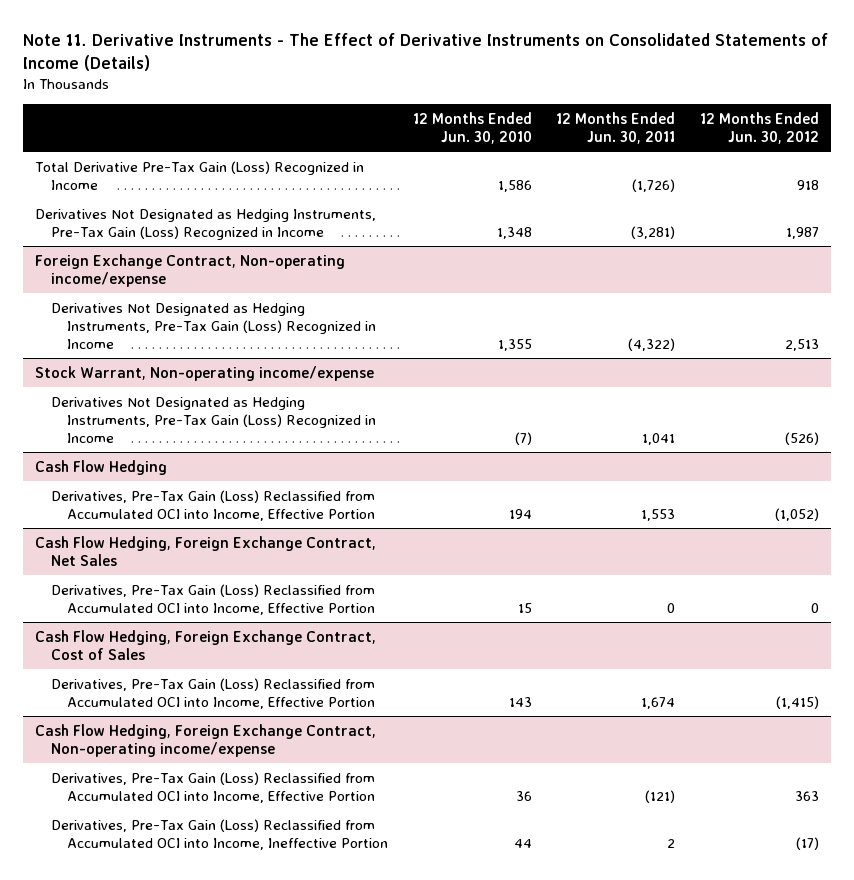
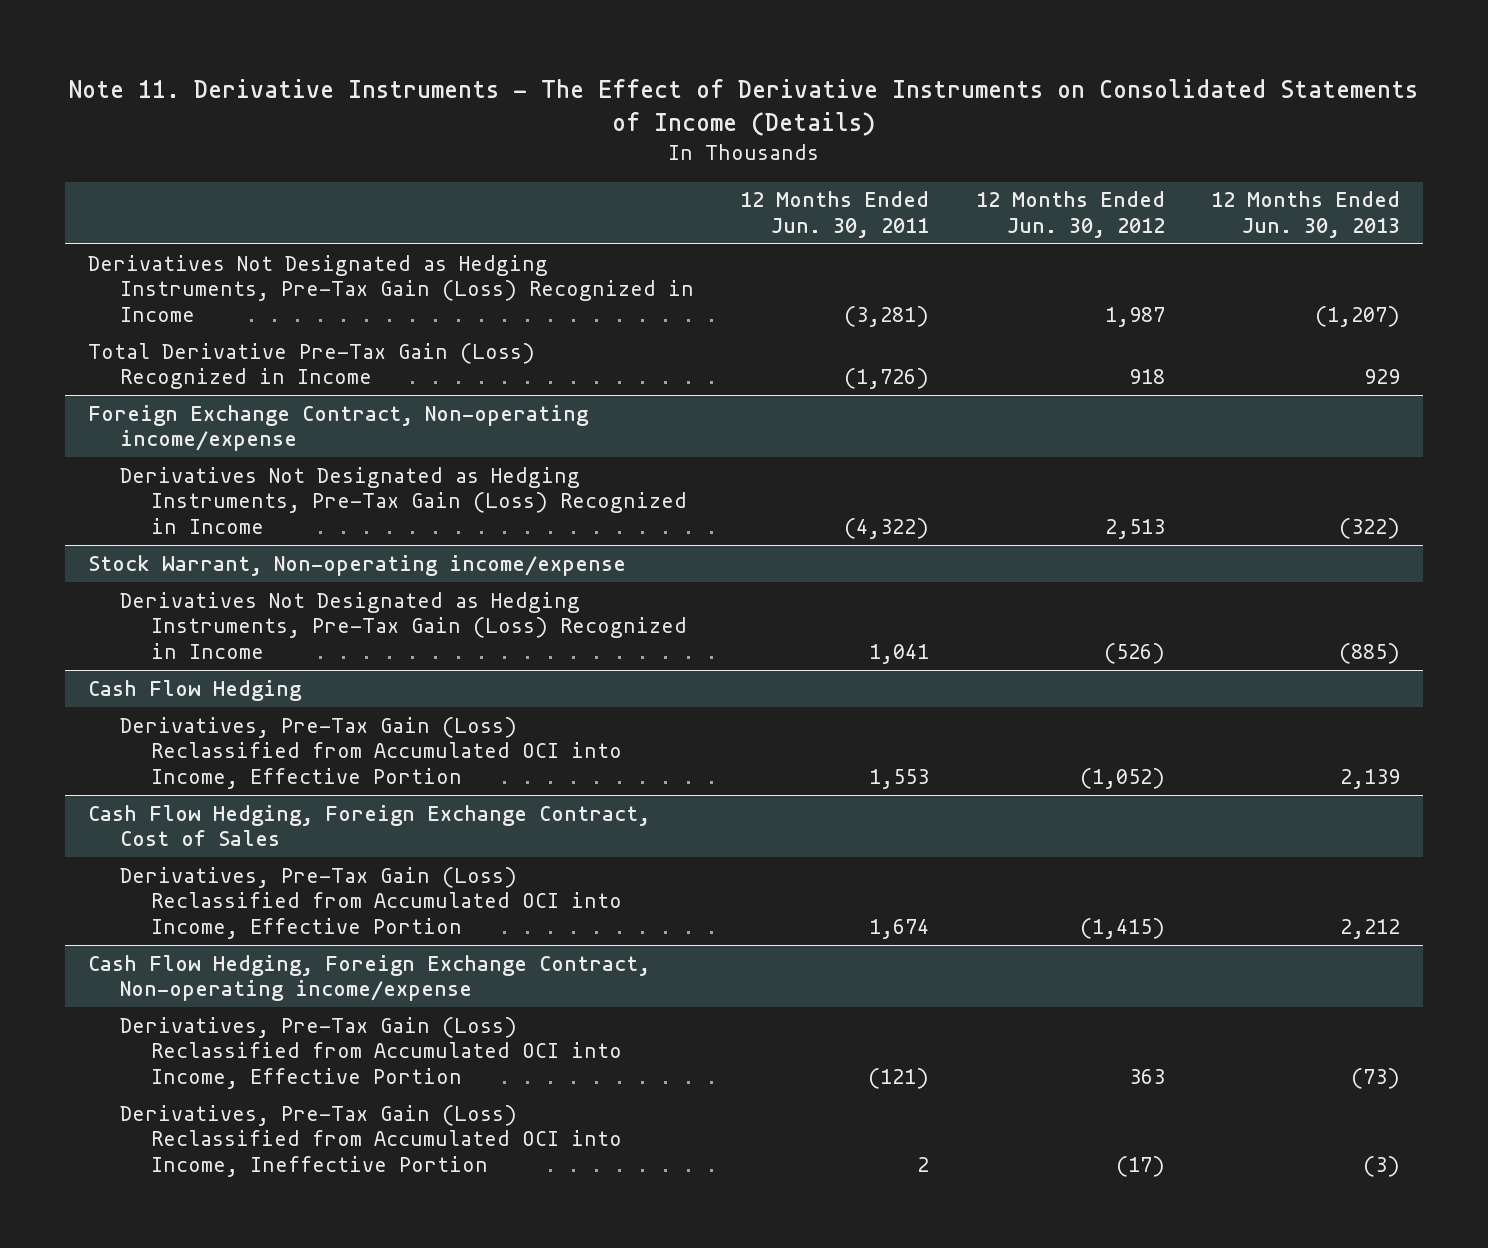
- | 12 Months Ended Jun. 30, 2010 | 12 Months Ended Jun. 30, 2011 | 12 Months Ended Jun. 30, 2012
+ | 12 Months Ended Jun. 30, 2011 | 12 Months Ended Jun. 30, 2012 | 12 Months Ended Jun. 30, 2013
moved down: Total Derivative Pre-Tax Gain (Loss) Recognized in Income | (1,726) | 918 | 929
- Cash Flow Hedging, Foreign Exchange Contract, Net Sales
- Derivatives, Pre-Tax Gain (Loss) Reclassified from Accumulated OCI into Income, Effective Portion | 15 | 0 | 0

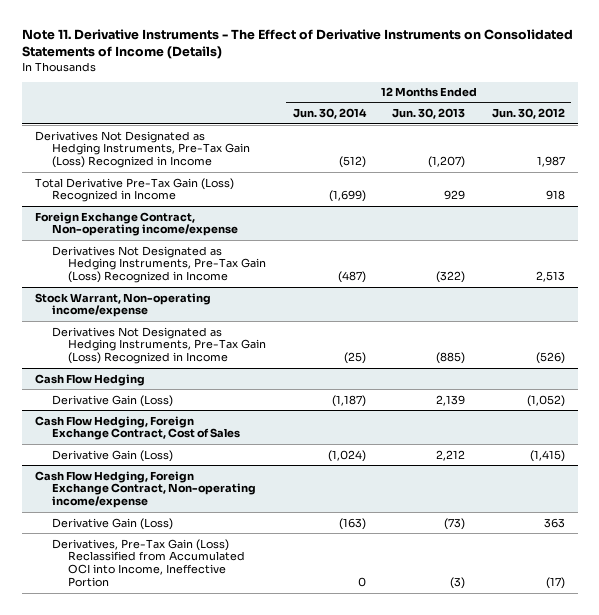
- | 12 Months Ended Jun. 30, 2011 | 12 Months Ended Jun. 30, 2012 | 12 Months Ended Jun. 30, 2013
+ | 12 Months Ended Jun. 30, 2014 | 12 Months Ended Jun. 30, 2013 | 12 Months Ended Jun. 30, 2012
@ Cash Flow Hedging
- Derivatives, Pre-Tax Gain (Loss) Reclassified from Accumulated OCI into Income, Effective Portion | 1,553 | (1,052) | 2,139
+ Derivative Gain (Loss) | (1,187) | 2,139 | (1,052)
@ Cash Flow Hedging, Foreign Exchange Contract, Cost of Sales
- Derivatives, Pre-Tax Gain (Loss) Reclassified from Accumulated OCI into Income, Effective Portion | 1,674 | (1,415) | 2,212
+ Derivative Gain (Loss) | (1,024) | 2,212 | (1,415)
@ Cash Flow Hedging, Foreign Exchange Contract, Non-operating income/expense
- Derivatives, Pre-Tax Gain (Loss) Reclassified from Accumulated OCI into Income, Effective Portion | (121) | 363 | (73)
+ Derivative Gain (Loss) | (163) | (73) | 363

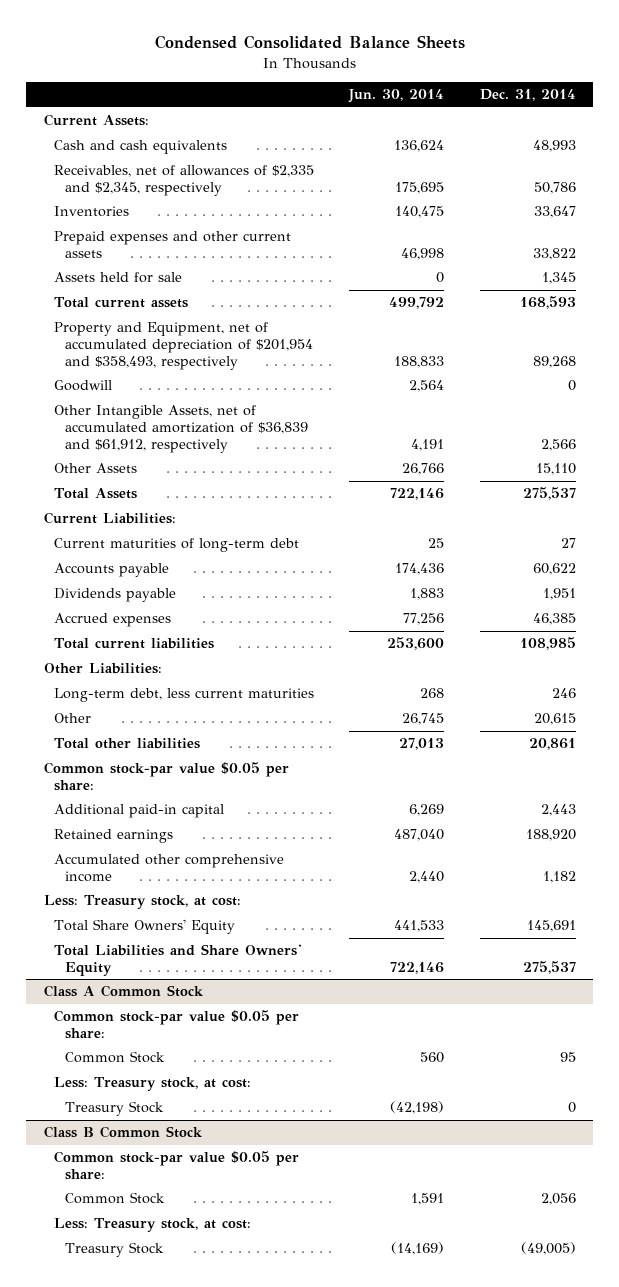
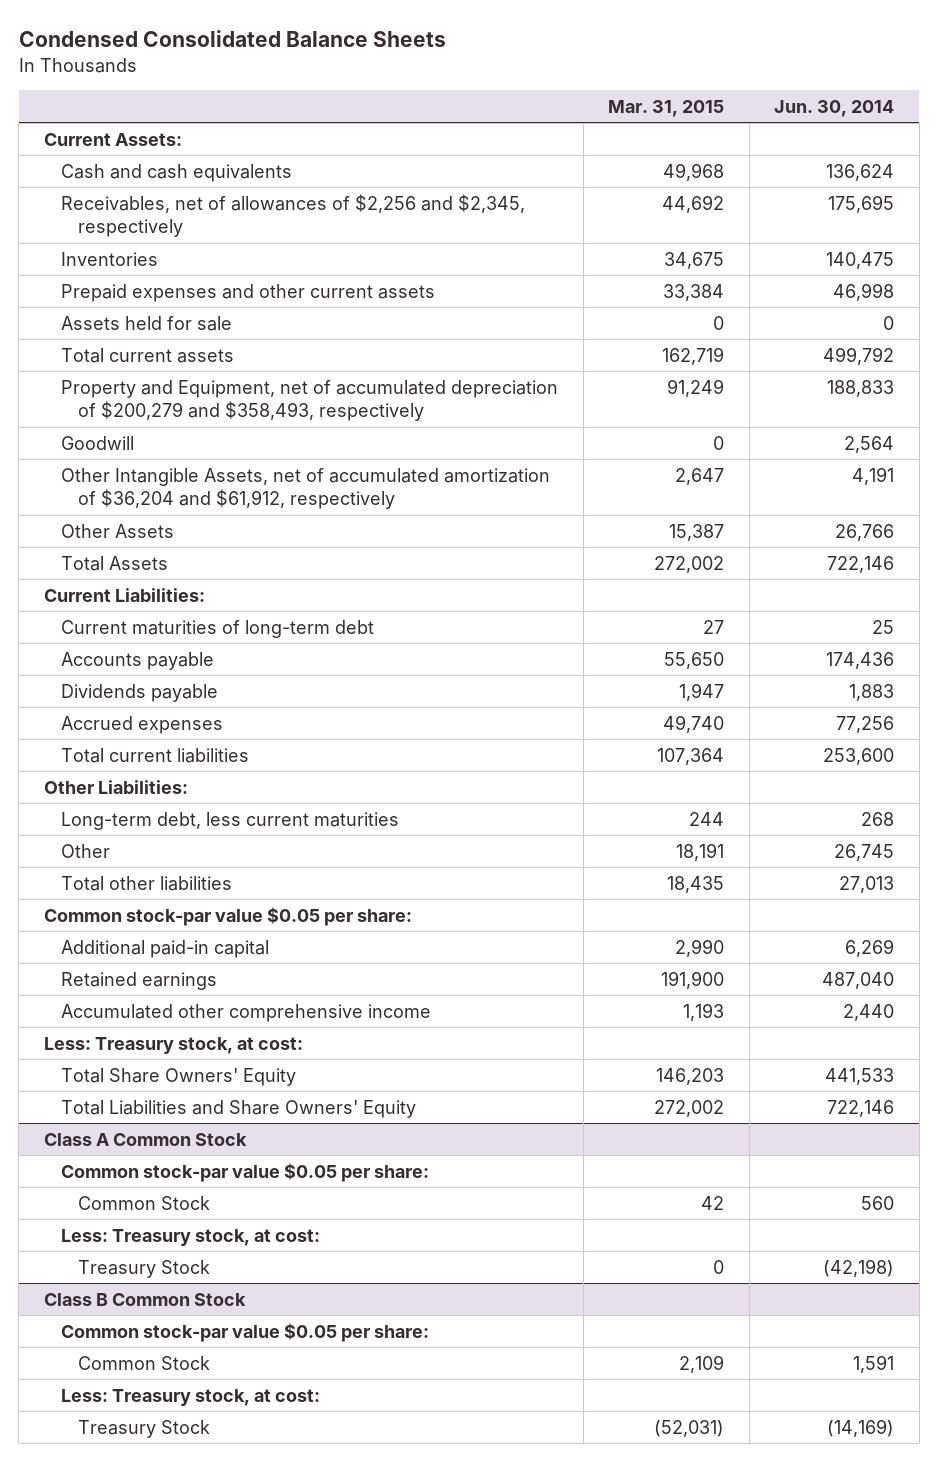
- | Jun. 30, 2014 | Dec. 31, 2014
+ | Mar. 31, 2015 | Jun. 30, 2014
- Receivables, net of allowances of $2,335 and $2,345, respectively | 175,695 | 50,786
+ Receivables, net of allowances of $2,256 and $2,345, respectively | 44,692 | 175,695
- Property and Equipment, net of accumulated depreciation of $201,954 and $358,493, respectively | 188,833 | 89,268
+ Property and Equipment, net of accumulated depreciation of $200,279 and $358,493, respectively | 91,249 | 188,833
- Other Intangible Assets, net of accumulated amortization of $36,839 and $61,912, respectively | 4,191 | 2,566
+ Other Intangible Assets, net of accumulated amortization of $36,204 and $61,912, respectively | 2,647 | 4,191

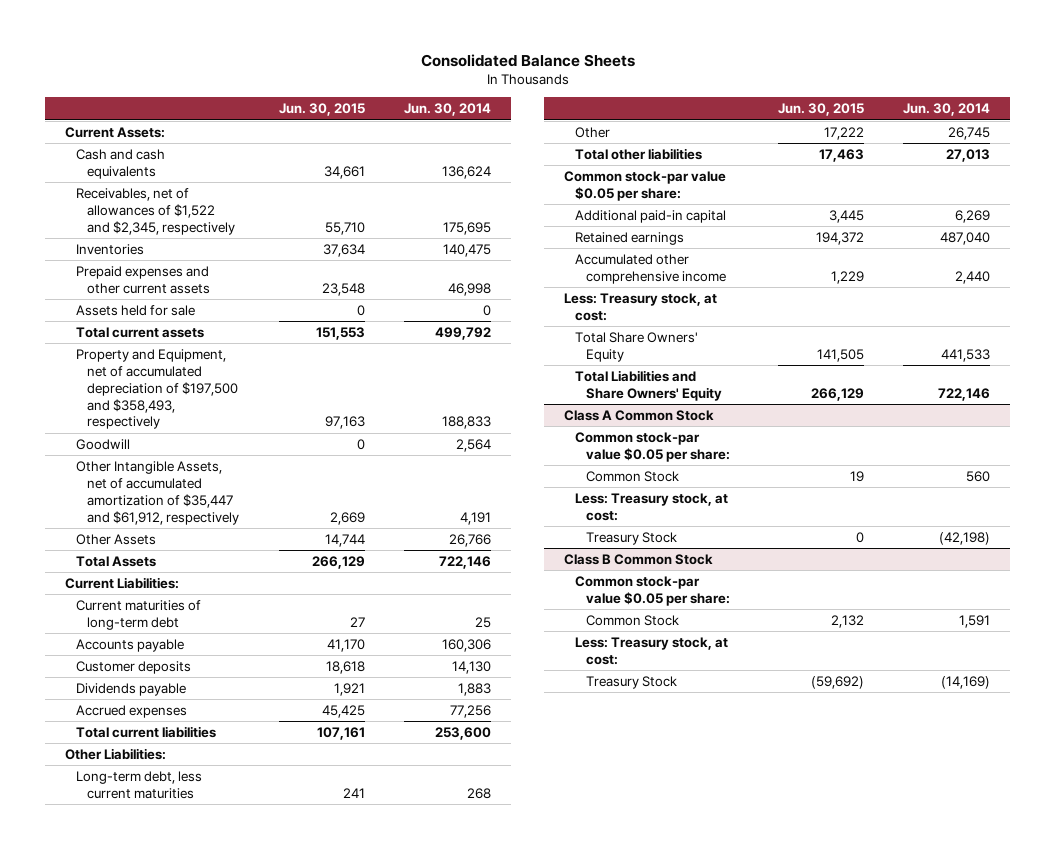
- Condensed Consolidated Balance Sheets
+ Consolidated Balance Sheets
- | Mar. 31, 2015 | Jun. 30, 2014
+ | Jun. 30, 2015 | Jun. 30, 2014
- Receivables, net of allowances of $2,256 and $2,345, respectively | 44,692 | 175,695
+ Receivables, net of allowances of $1,522 and $2,345, respectively | 55,710 | 175,695
- Property and Equipment, net of accumulated depreciation of $200,279 and $358,493, respectively | 91,249 | 188,833
+ Property and Equipment, net of accumulated depreciation of $197,500 and $358,493, respectively | 97,163 | 188,833
- Other Intangible Assets, net of accumulated amortization of $36,204 and $61,912, respectively | 2,647 | 4,191
+ Other Intangible Assets, net of accumulated amortization of $35,447 and $61,912, respectively | 2,669 | 4,191
- Accounts payable | 55,650 | 174,436
+ Accounts payable | 41,170 | 160,306
+ Customer deposits | 18,618 | 14,130

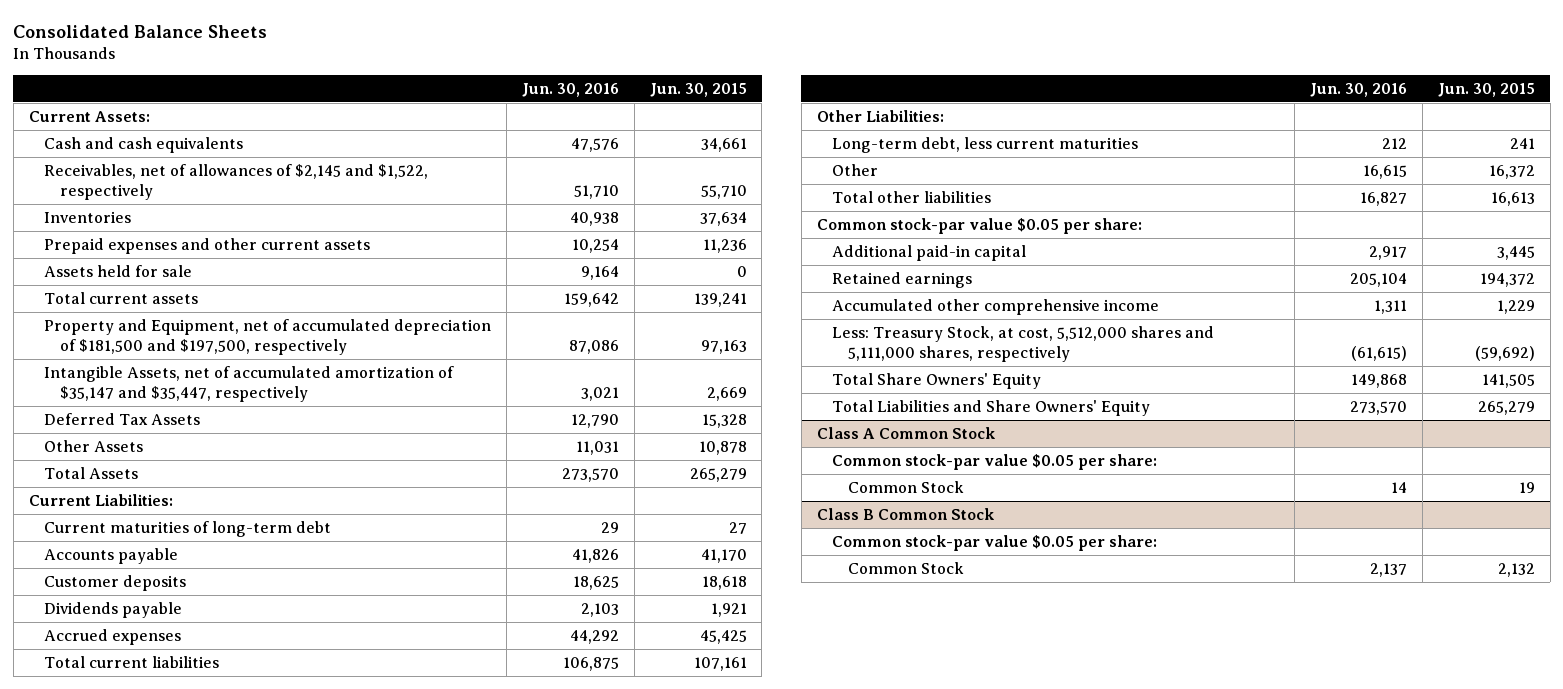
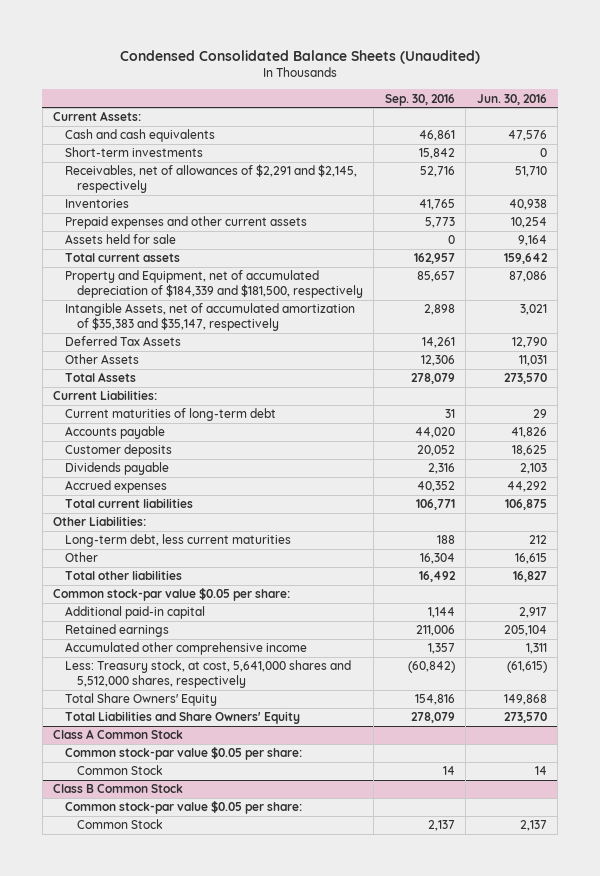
- Consolidated Balance Sheets
+ Condensed Consolidated Balance Sheets (Unaudited)
- | Jun. 30, 2016 | Jun. 30, 2015
+ | Sep. 30, 2016 | Jun. 30, 2016
- Receivables, net of allowances of $2,145 and $1,522, respectively | 51,710 | 55,710
+ Short-term investments | 15,842 | 0
+ Receivables, net of allowances of $2,291 and $2,145, respectively | 52,716 | 51,710
- Property and Equipment, net of accumulated depreciation of $181,500 and $197,500, respectively | 87,086 | 97,163
- Intangible Assets, net of accumulated amortization of $35,147 and $35,447, respectively | 3,021 | 2,669
+ Property and Equipment, net of accumulated depreciation of $184,339 and $181,500, respectively | 85,657 | 87,086
+ Intangible Assets, net of accumulated amortization of $35,383 and $35,147, respectively | 2,898 | 3,021
- Less: Treasury Stock, at cost, 5,512,000 shares and 5,111,000 shares, respectively | (61,615) | (59,692)
+ Less: Treasury stock, at cost, 5,641,000 shares and 5,512,000 shares, respectively | (60,842) | (61,615)

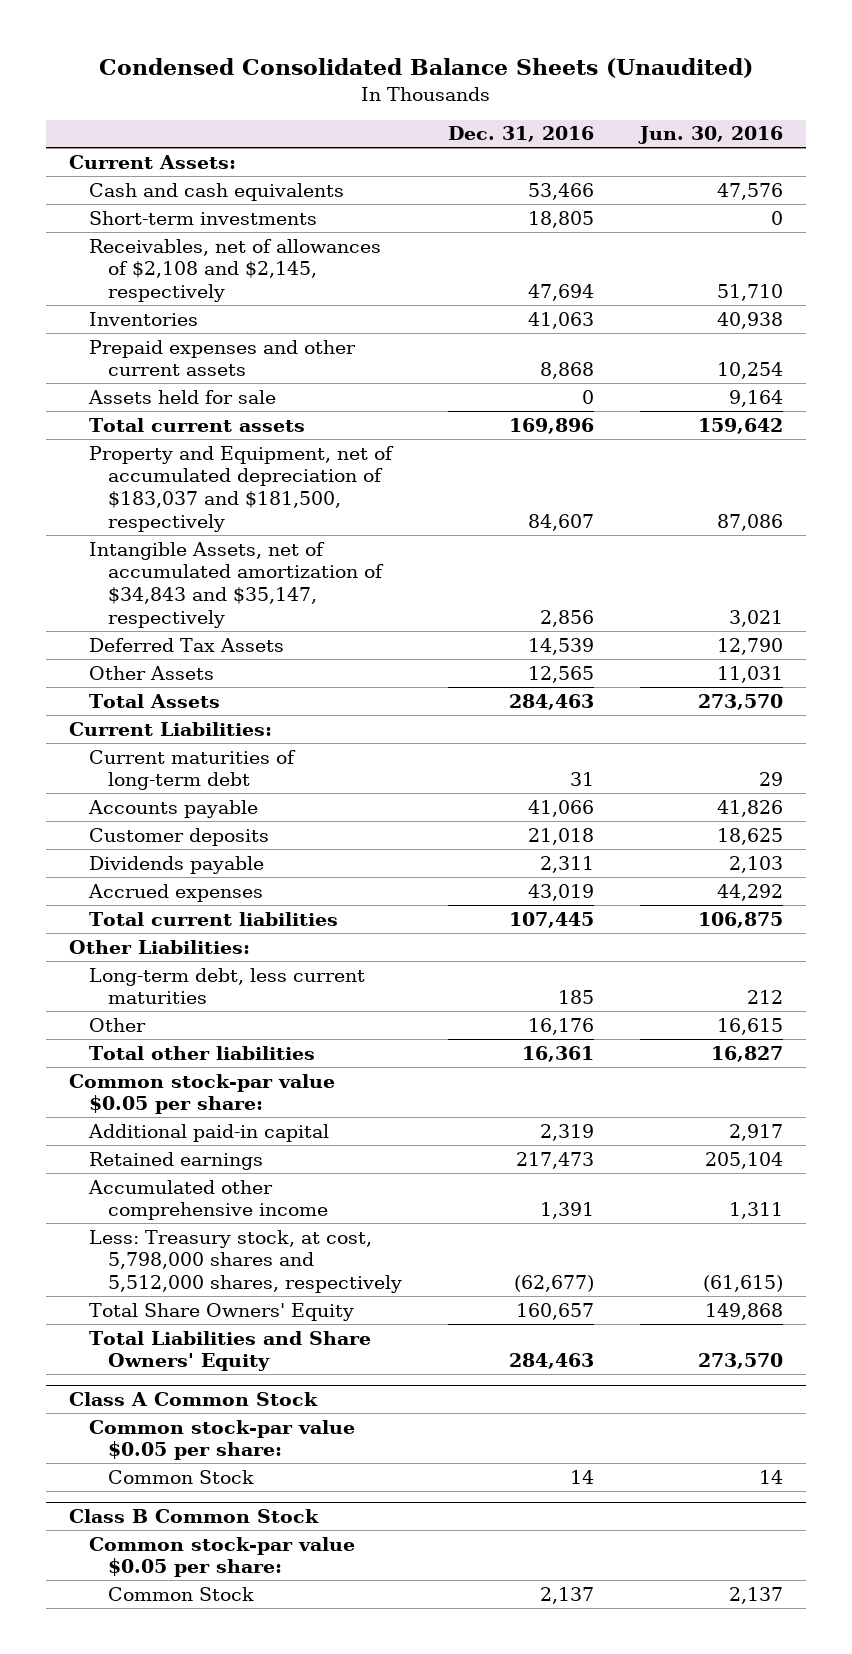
- | Sep. 30, 2016 | Jun. 30, 2016
+ | Dec. 31, 2016 | Jun. 30, 2016
- Receivables, net of allowances of $2,291 and $2,145, respectively | 52,716 | 51,710
+ Receivables, net of allowances of $2,108 and $2,145, respectively | 47,694 | 51,710
- Property and Equipment, net of accumulated depreciation of $184,339 and $181,500, respectively | 85,657 | 87,086
- Intangible Assets, net of accumulated amortization of $35,383 and $35,147, respectively | 2,898 | 3,021
+ Property and Equipment, net of accumulated depreciation of $183,037 and $181,500, respectively | 84,607 | 87,086
+ Intangible Assets, net of accumulated amortization of $34,843 and $35,147, respectively | 2,856 | 3,021
- Less: Treasury stock, at cost, 5,641,000 shares and 5,512,000 shares, respectively | (60,842) | (61,615)
+ Less: Treasury stock, at cost, 5,798,000 shares and 5,512,000 shares, respectively | (62,677) | (61,615)

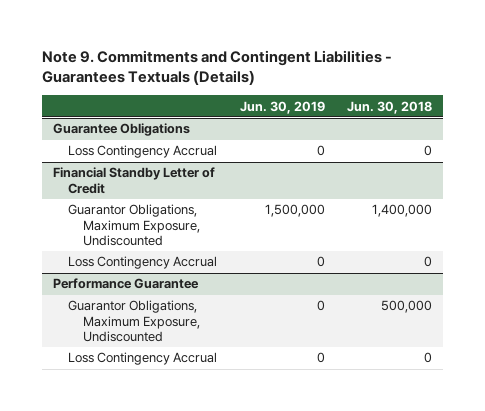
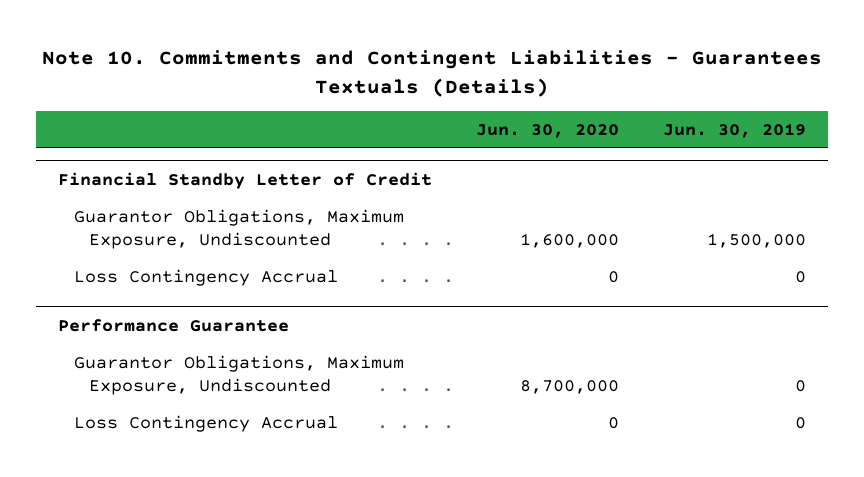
- Note 9. Commitments and Contingent Liabilities - Guarantees Textuals (Details)
+ Note 10. Commitments and Contingent Liabilities - Guarantees Textuals (Details)
- | Jun. 30, 2019 | Jun. 30, 2018
+ | Jun. 30, 2020 | Jun. 30, 2019
- Guarantee Obligations
- Loss Contingency Accrual | 0 | 0

